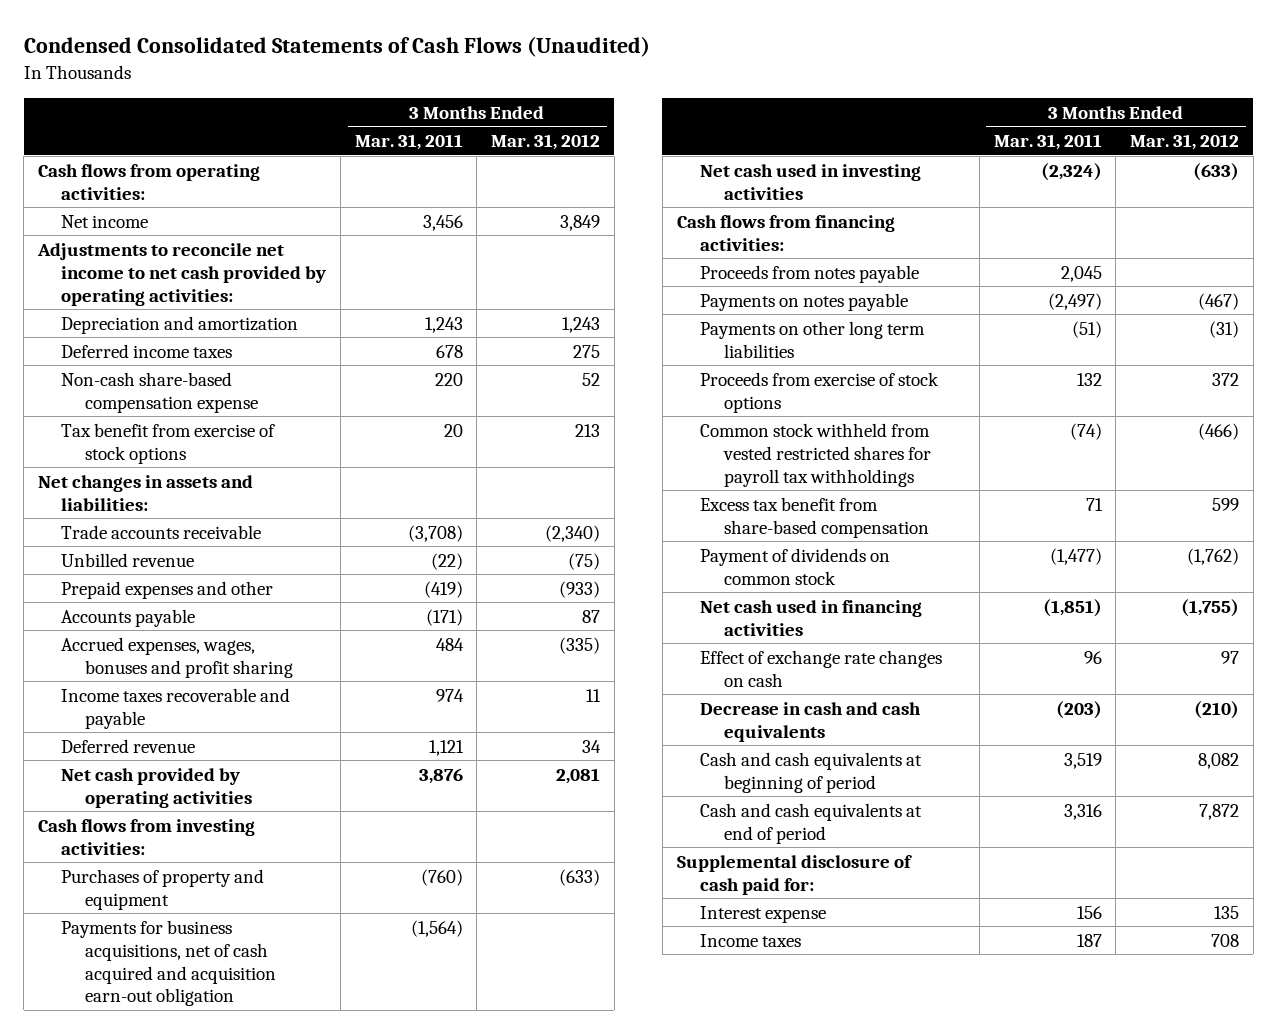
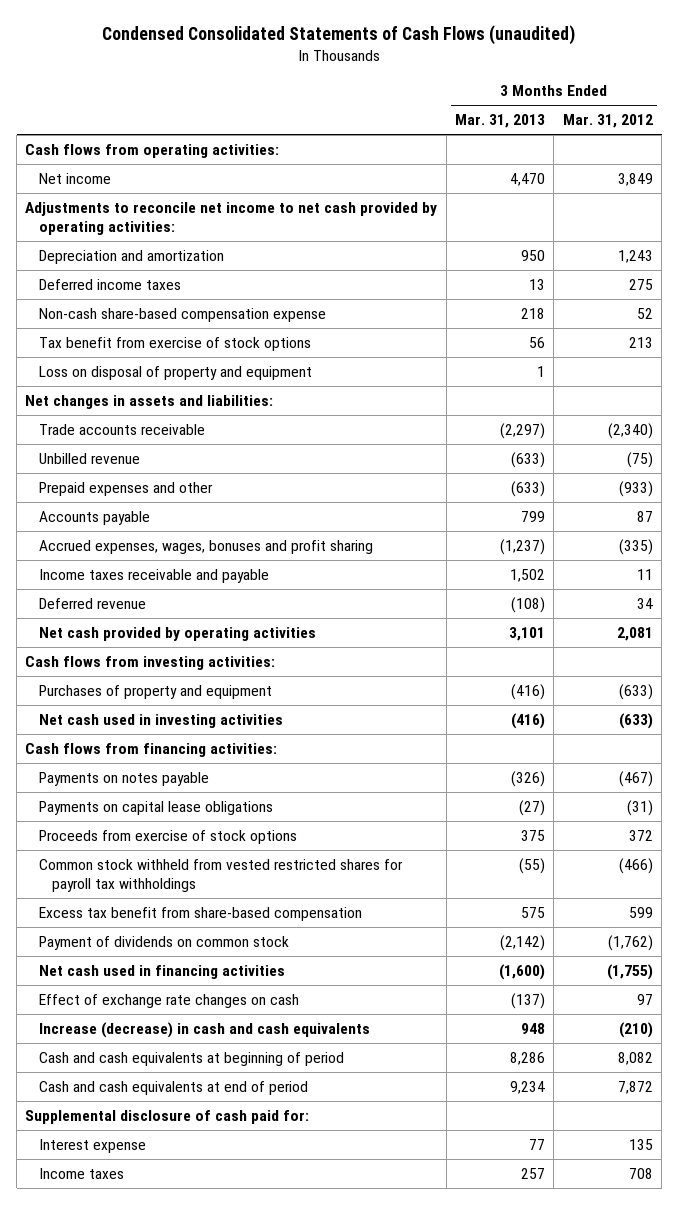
- Condensed Consolidated Statements of Cash Flows (Unaudited)
+ Condensed Consolidated Statements of Cash Flows (unaudited)
- | 3 Months Ended Mar. 31, 2011 | 3 Months Ended Mar. 31, 2012
+ | 3 Months Ended Mar. 31, 2013 | 3 Months Ended Mar. 31, 2012
+ Loss on disposal of property and equipment | 1 |
- Income taxes recoverable and payable | 974 | 11
+ Income taxes receivable and payable | 1,502 | 11
- Payments for business acquisitions, net of cash acquired and acquisition earn-out obligation | (1,564) |
- Proceeds from notes payable | 2,045 |
- Payments on other long term liabilities | (51) | (31)
+ Payments on capital lease obligations | (27) | (31)
- Decrease in cash and cash equivalents | (203) | (210)
+ Increase (decrease) in cash and cash equivalents | 948 | (210)

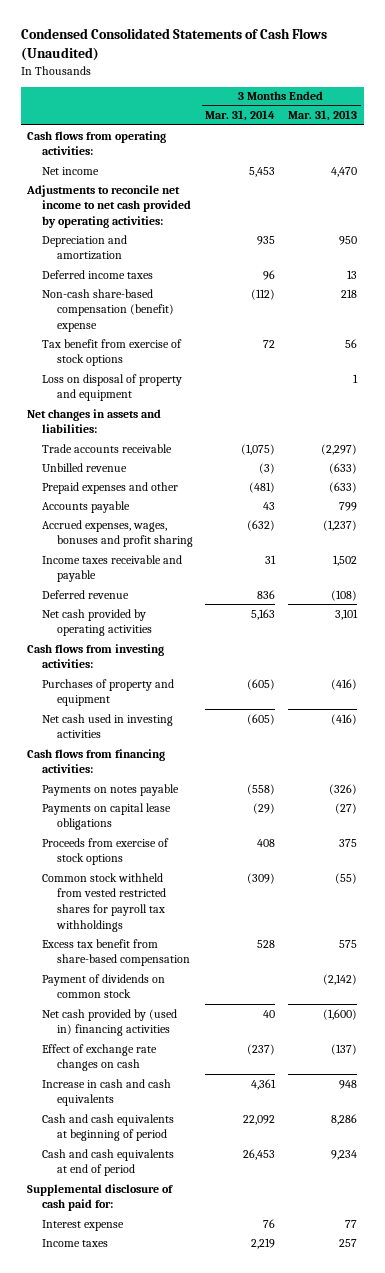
- Condensed Consolidated Statements of Cash Flows (unaudited)
+ Condensed Consolidated Statements of Cash Flows (Unaudited)
- | 3 Months Ended Mar. 31, 2013 | 3 Months Ended Mar. 31, 2012
+ | 3 Months Ended Mar. 31, 2014 | 3 Months Ended Mar. 31, 2013
- Non-cash share-based compensation expense | 218 | 52
+ Non-cash share-based compensation (benefit) expense | (112) | 218
- Net cash used in financing activities | (1,600) | (1,755)
+ Net cash provided by (used in) financing activities | 40 | (1,600)
- Increase (decrease) in cash and cash equivalents | 948 | (210)
+ Increase in cash and cash equivalents | 4,361 | 948

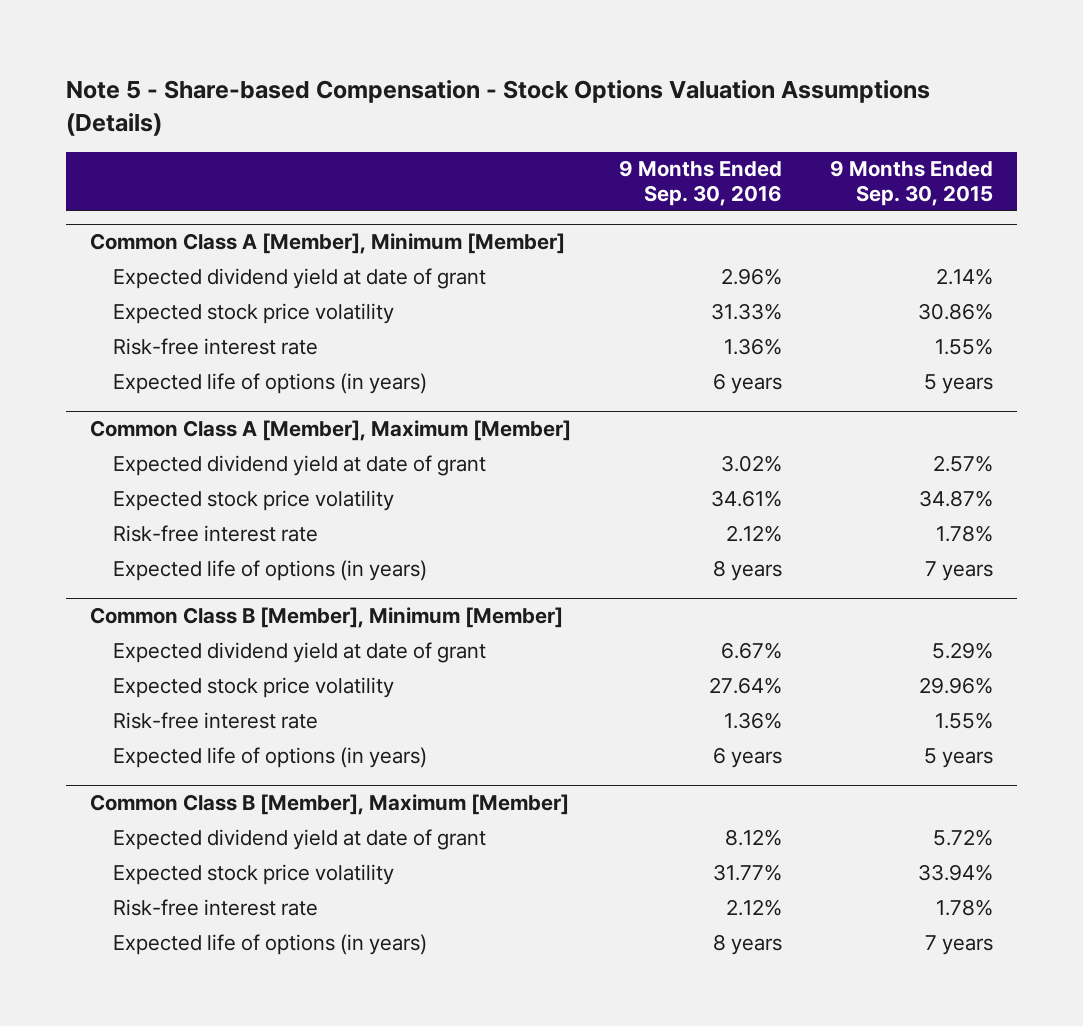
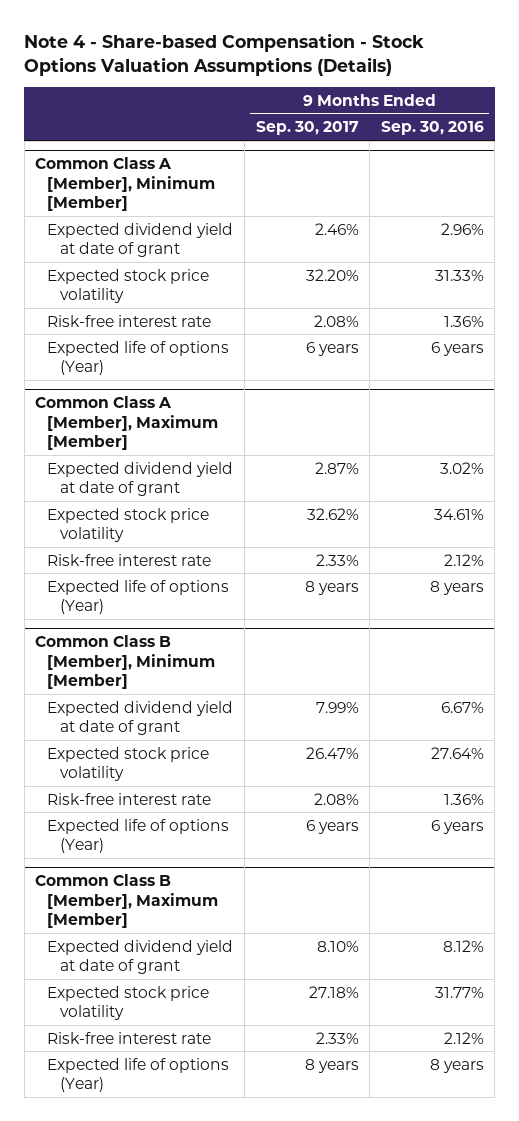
- Note 5 - Share-based Compensation - Stock Options Valuation Assumptions (Details)
+ Note 4 - Share-based Compensation - Stock Options Valuation Assumptions (Details)
- | 9 Months Ended Sep. 30, 2016 | 9 Months Ended Sep. 30, 2015
+ | 9 Months Ended Sep. 30, 2017 | 9 Months Ended Sep. 30, 2016
@ Common Class A [Member], Minimum [Member]
- Expected life of options (in years) | 6 years | 5 years
+ Expected life of options (Year) | 6 years | 6 years
@ Common Class A [Member], Maximum [Member]
- Expected life of options (in years) | 8 years | 7 years
+ Expected life of options (Year) | 8 years | 8 years
@ Common Class B [Member], Minimum [Member]
- Expected life of options (in years) | 6 years | 5 years
+ Expected life of options (Year) | 6 years | 6 years
@ Common Class B [Member], Maximum [Member]
- Expected life of options (in years) | 8 years | 7 years
+ Expected life of options (Year) | 8 years | 8 years

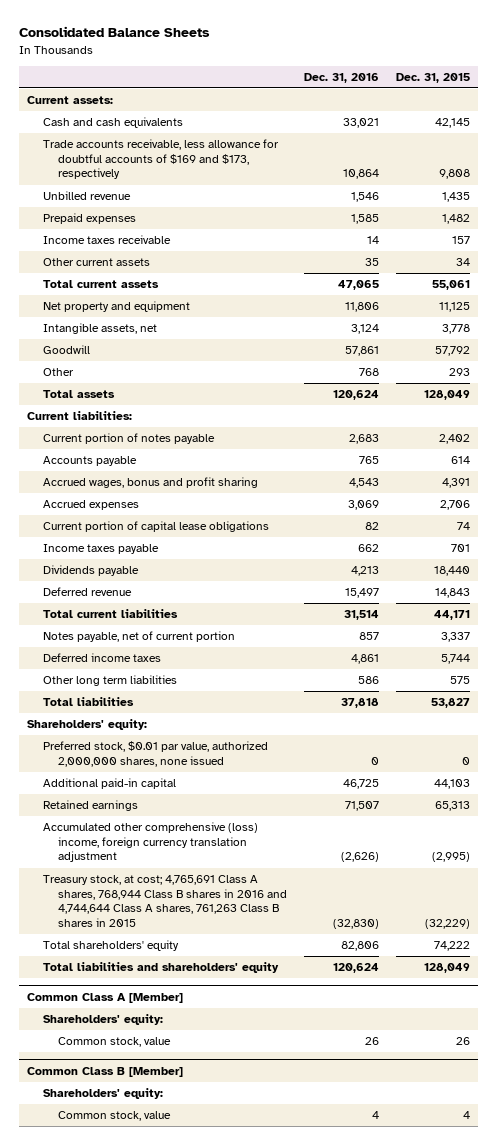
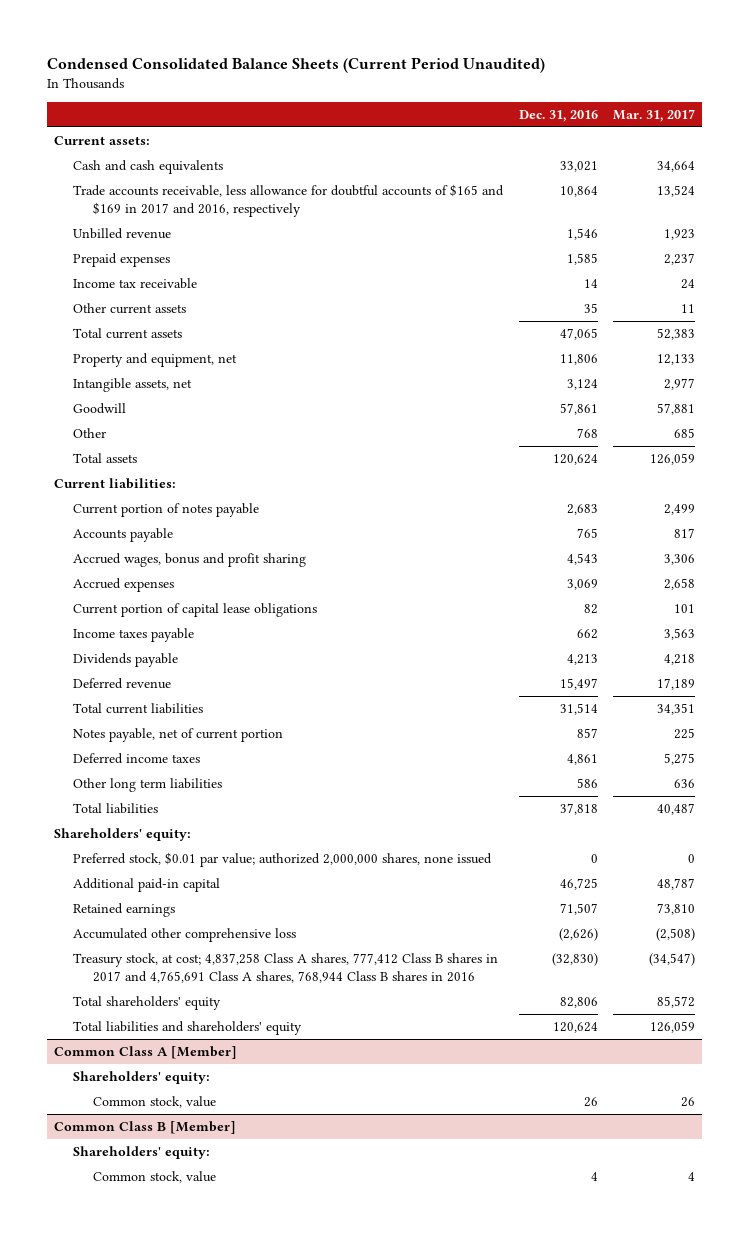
- Consolidated Balance Sheets
+ Condensed Consolidated Balance Sheets (Current Period Unaudited)
- | Dec. 31, 2016 | Dec. 31, 2015
+ | Dec. 31, 2016 | Mar. 31, 2017
- Trade accounts receivable, less allowance for doubtful accounts of $169 and $173, respectively | 10,864 | 9,808
+ Trade accounts receivable, less allowance for doubtful accounts of $165 and $169 in 2017 and 2016, respectively | 10,864 | 13,524
- Income taxes receivable | 14 | 157
+ Income tax receivable | 14 | 24
- Net property and equipment | 11,806 | 11,125
+ Property and equipment, net | 11,806 | 12,133
- Preferred stock, $0.01 par value, authorized 2,000,000 shares, none issued | 0 | 0
+ Preferred stock, $0.01 par value; authorized 2,000,000 shares, none issued | 0 | 0
- Accumulated other comprehensive (loss) income, foreign currency translation adjustment | (2,626) | (2,995)
- Treasury stock, at cost; 4,765,691 Class A shares, 768,944 Class B shares in 2016 and 4,744,644 Class A shares, 761,263 Class B shares in 2015 | (32,830) | (32,229)
+ Accumulated other comprehensive loss | (2,626) | (2,508)
+ Treasury stock, at cost; 4,837,258 Class A shares, 777,412 Class B shares in 2017 and 4,765,691 Class A shares, 768,944 Class B shares in 2016 | (32,830) | (34,547)

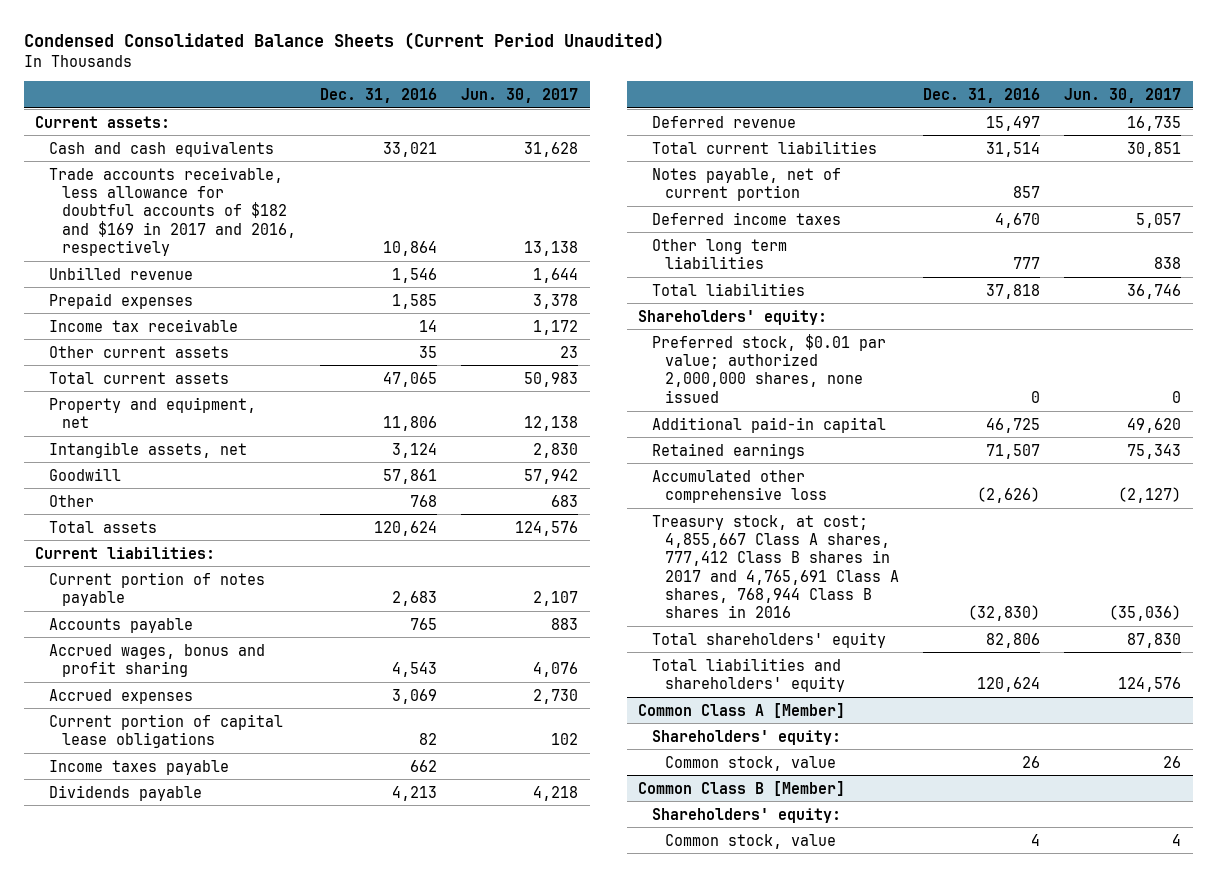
- | Dec. 31, 2016 | Mar. 31, 2017
+ | Dec. 31, 2016 | Jun. 30, 2017
- Trade accounts receivable, less allowance for doubtful accounts of $165 and $169 in 2017 and 2016, respectively | 10,864 | 13,524
+ Trade accounts receivable, less allowance for doubtful accounts of $182 and $169 in 2017 and 2016, respectively | 10,864 | 13,138
- Deferred income taxes | 4,861 | 5,275
- Other long term liabilities | 586 | 636
+ Deferred income taxes | 4,670 | 5,057
+ Other long term liabilities | 777 | 838
- Treasury stock, at cost; 4,837,258 Class A shares, 777,412 Class B shares in 2017 and 4,765,691 Class A shares, 768,944 Class B shares in 2016 | (32,830) | (34,547)
+ Treasury stock, at cost; 4,855,667 Class A shares, 777,412 Class B shares in 2017 and 4,765,691 Class A shares, 768,944 Class B shares in 2016 | (32,830) | (35,036)

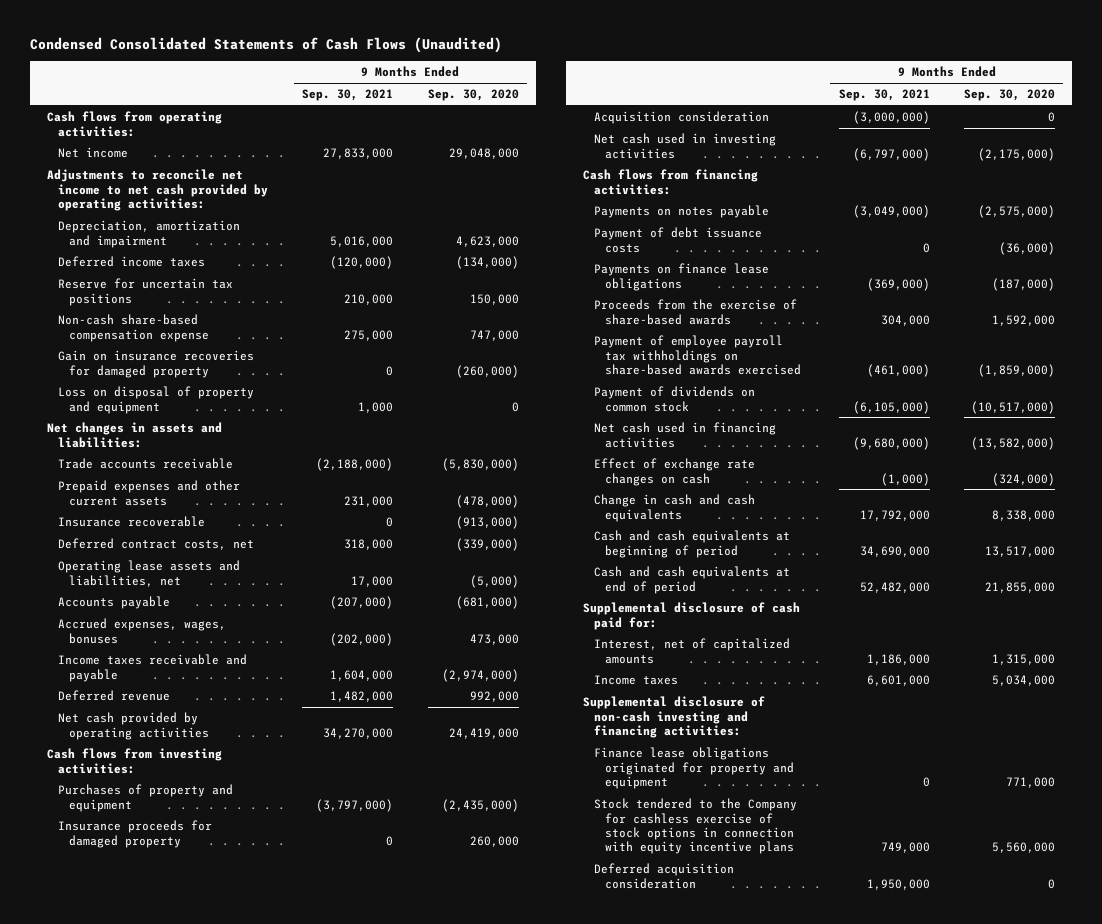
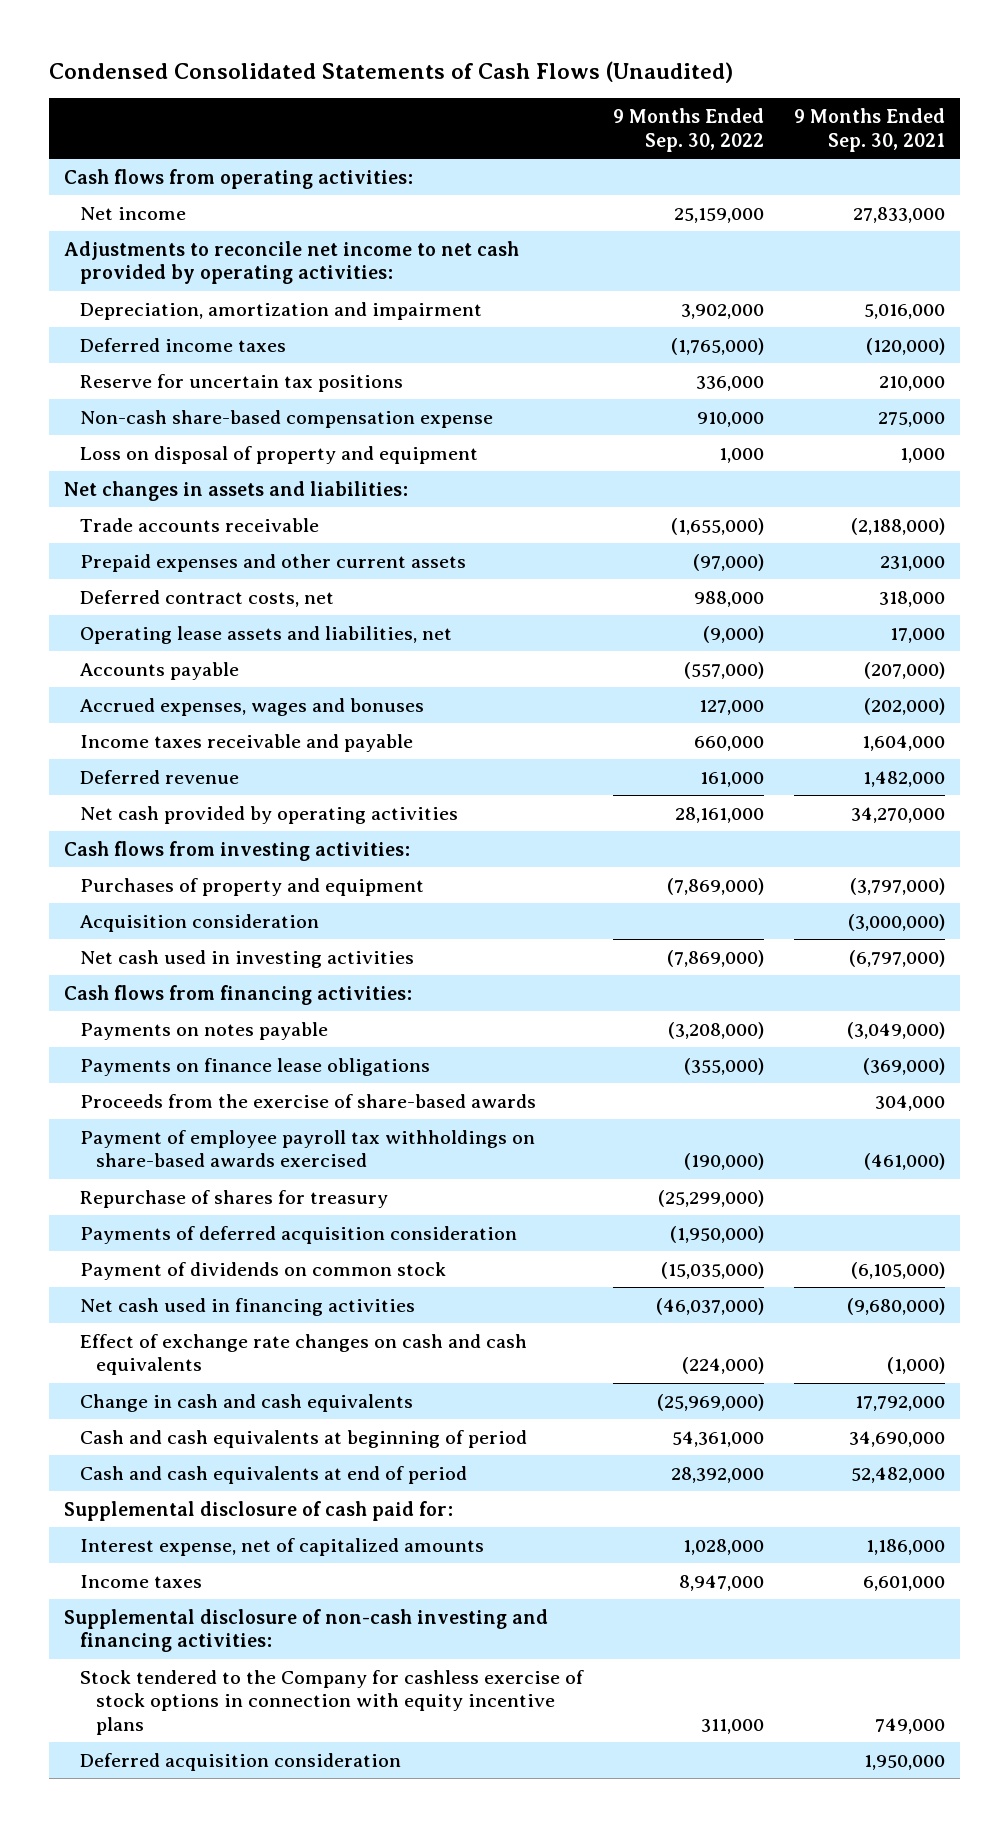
- | 9 Months Ended Sep. 30, 2021 | 9 Months Ended Sep. 30, 2020
+ | 9 Months Ended Sep. 30, 2022 | 9 Months Ended Sep. 30, 2021
- Gain on insurance recoveries for damaged property | 0 | (260,000)
- Insurance recoverable | 0 | (913,000)
- Accrued expenses, wages, bonuses | (202,000) | 473,000
+ Accrued expenses, wages and bonuses | 127,000 | (202,000)
- Insurance proceeds for damaged property | 0 | 260,000
- Payment of debt issuance costs | 0 | (36,000)
+ Repurchase of shares for treasury | (25,299,000) |
+ Payments of deferred acquisition consideration | (1,950,000) |
- Effect of exchange rate changes on cash | (1,000) | (324,000)
+ Effect of exchange rate changes on cash and cash equivalents | (224,000) | (1,000)
- Interest, net of capitalized amounts | 1,186,000 | 1,315,000
+ Interest expense, net of capitalized amounts | 1,028,000 | 1,186,000
- Finance lease obligations originated for property and equipment | 0 | 771,000

